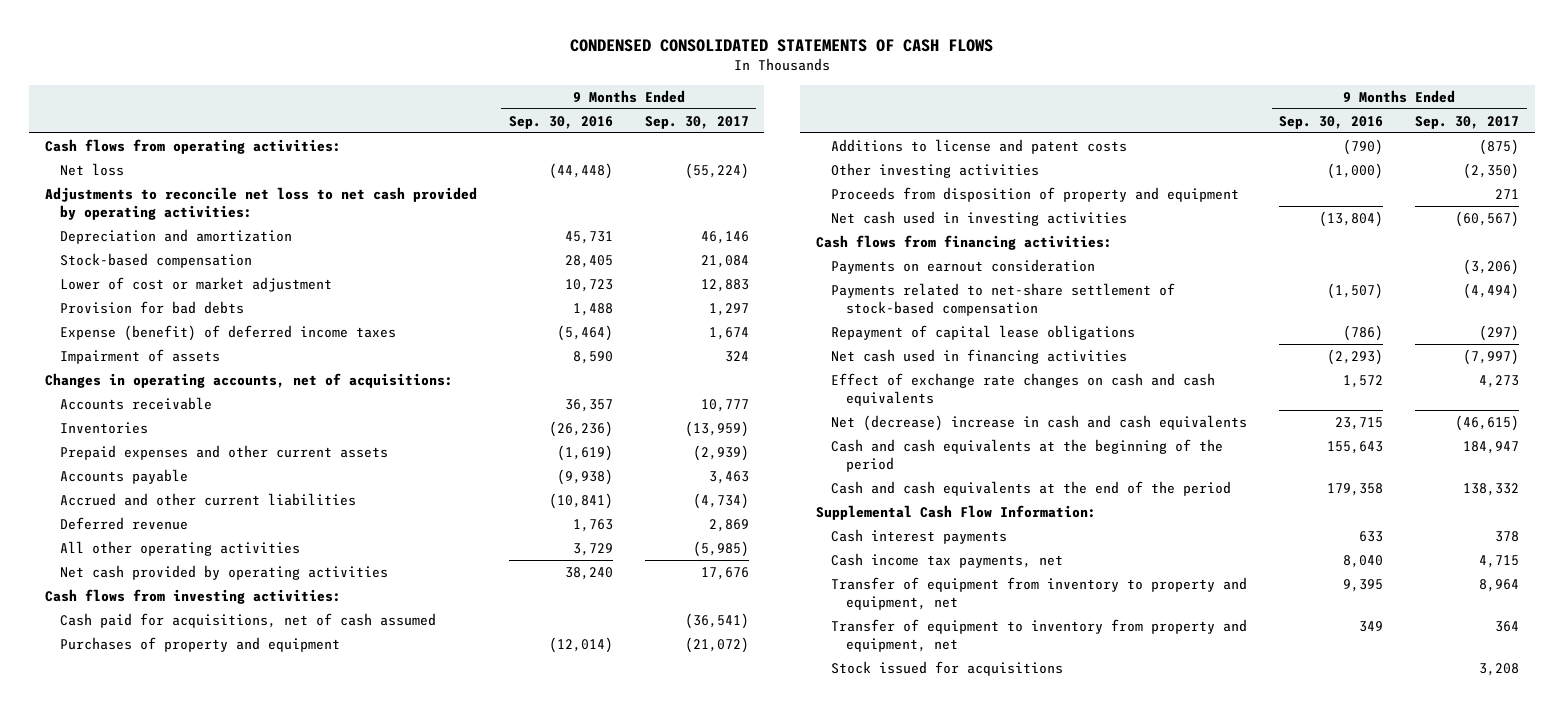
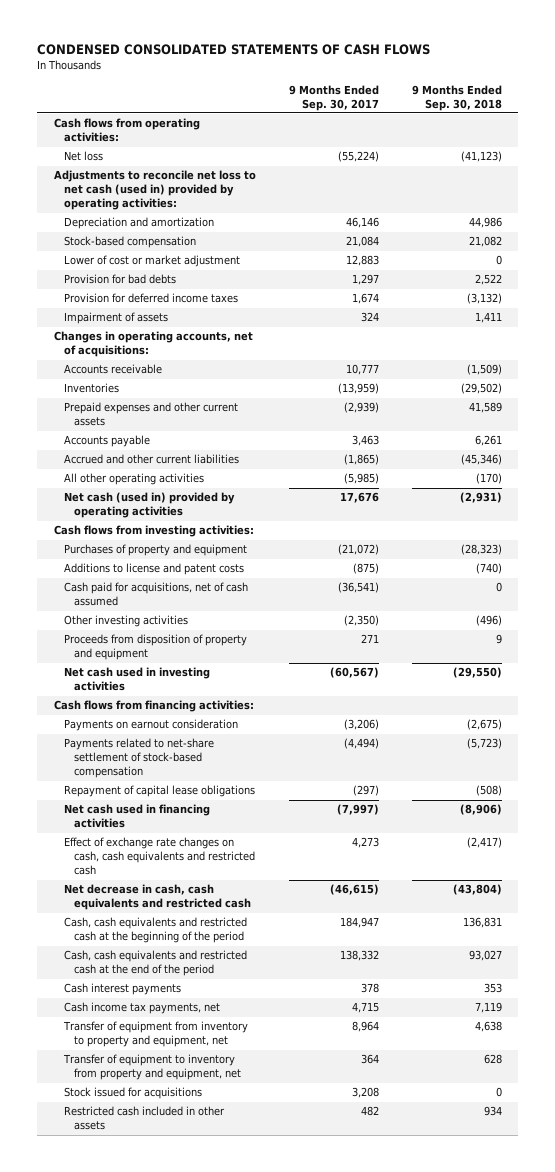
- | 9 Months Ended Sep. 30, 2016 | 9 Months Ended Sep. 30, 2017
+ | 9 Months Ended Sep. 30, 2017 | 9 Months Ended Sep. 30, 2018
- Adjustments to reconcile net loss to net cash provided by operating activities:
+ Adjustments to reconcile net loss to net cash (used in) provided by operating activities:
- Expense (benefit) of deferred income taxes | (5,464) | 1,674
+ Provision for deferred income taxes | 1,674 | (3,132)
- Accrued and other current liabilities | (10,841) | (4,734)
- Deferred revenue | 1,763 | 2,869
+ Accrued and other current liabilities | (1,865) | (45,346)
- Net cash provided by operating activities | 38,240 | 17,676
+ Net cash (used in) provided by operating activities | 17,676 | (2,931)
moved down: Cash paid for acquisitions, net of cash assumed | (36,541) | 0
- Effect of exchange rate changes on cash and cash equivalents | 1,572 | 4,273
- Net (decrease) increase in cash and cash equivalents | 23,715 | (46,615)
- Cash and cash equivalents at the beginning of the period | 155,643 | 184,947
- Cash and cash equivalents at the end of the period | 179,358 | 138,332
- Supplemental Cash Flow Information:
+ Effect of exchange rate changes on cash, cash equivalents and restricted cash | 4,273 | (2,417)
+ Net decrease in cash, cash equivalents and restricted cash | (46,615) | (43,804)
+ Cash, cash equivalents and restricted cash at the beginning of the period | 184,947 | 136,831
+ Cash, cash equivalents and restricted cash at the end of the period | 138,332 | 93,027
+ Restricted cash included in other assets | 482 | 934

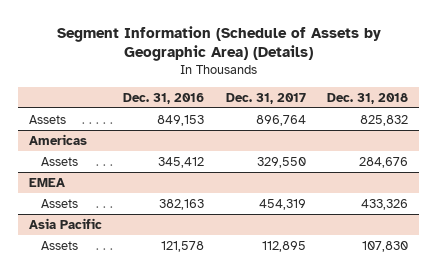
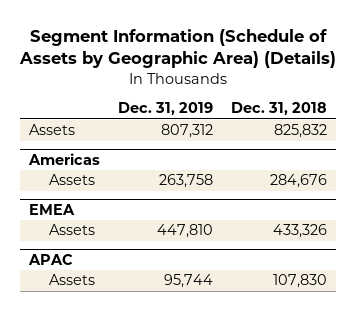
- | Dec. 31, 2016 | Dec. 31, 2017 | Dec. 31, 2018
+ | Dec. 31, 2019 | Dec. 31, 2018
- Asia Pacific
+ APAC

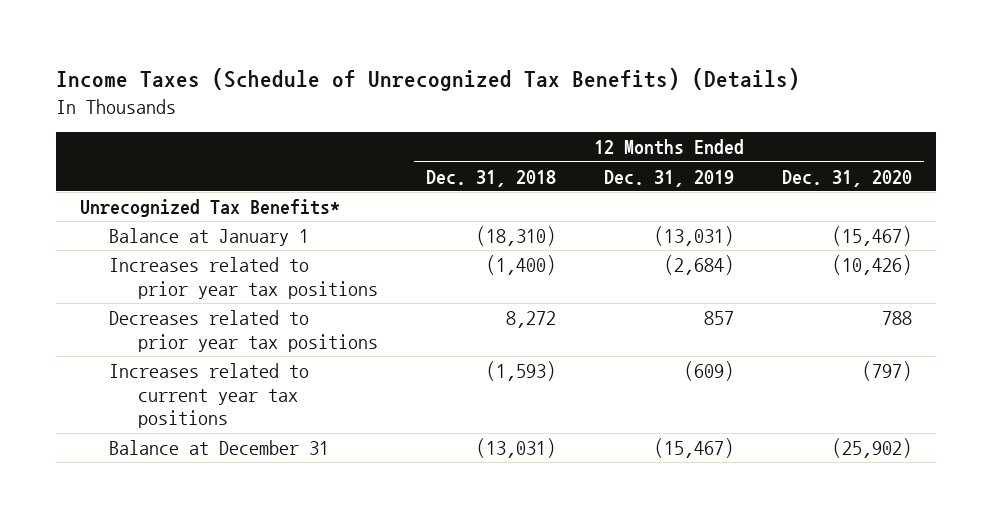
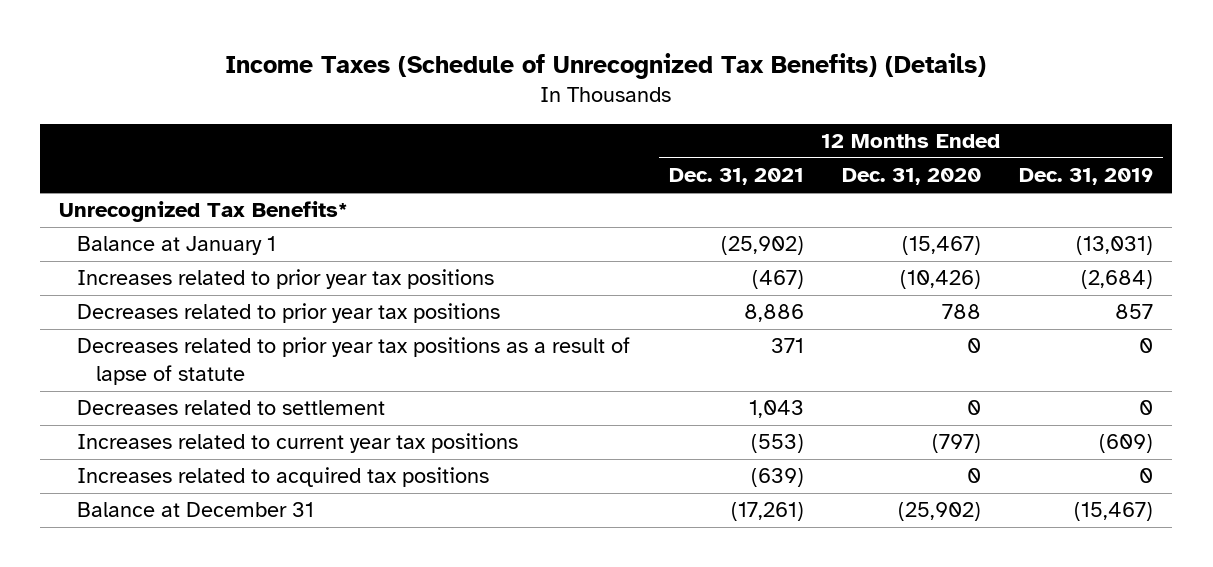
- | 12 Months Ended Dec. 31, 2018 | 12 Months Ended Dec. 31, 2019 | 12 Months Ended Dec. 31, 2020
+ | 12 Months Ended Dec. 31, 2021 | 12 Months Ended Dec. 31, 2020 | 12 Months Ended Dec. 31, 2019
+ Decreases related to prior year tax positions as a result of lapse of statute | 371 | 0 | 0
+ Decreases related to settlement | 1,043 | 0 | 0
+ Increases related to acquired tax positions | (639) | 0 | 0

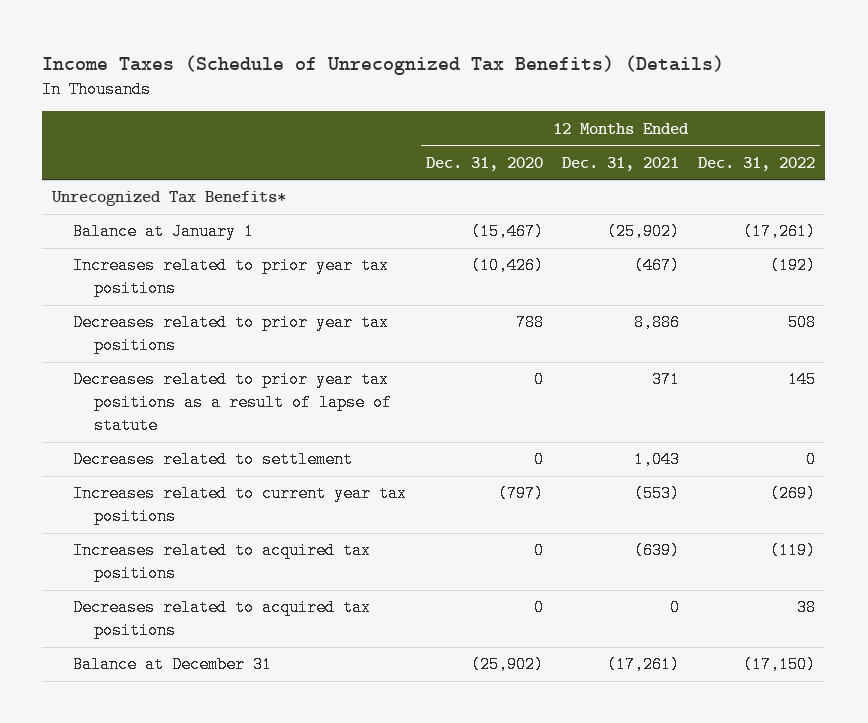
- | 12 Months Ended Dec. 31, 2021 | 12 Months Ended Dec. 31, 2020 | 12 Months Ended Dec. 31, 2019
+ | 12 Months Ended Dec. 31, 2020 | 12 Months Ended Dec. 31, 2021 | 12 Months Ended Dec. 31, 2022
+ Decreases related to acquired tax positions | 0 | 0 | 38

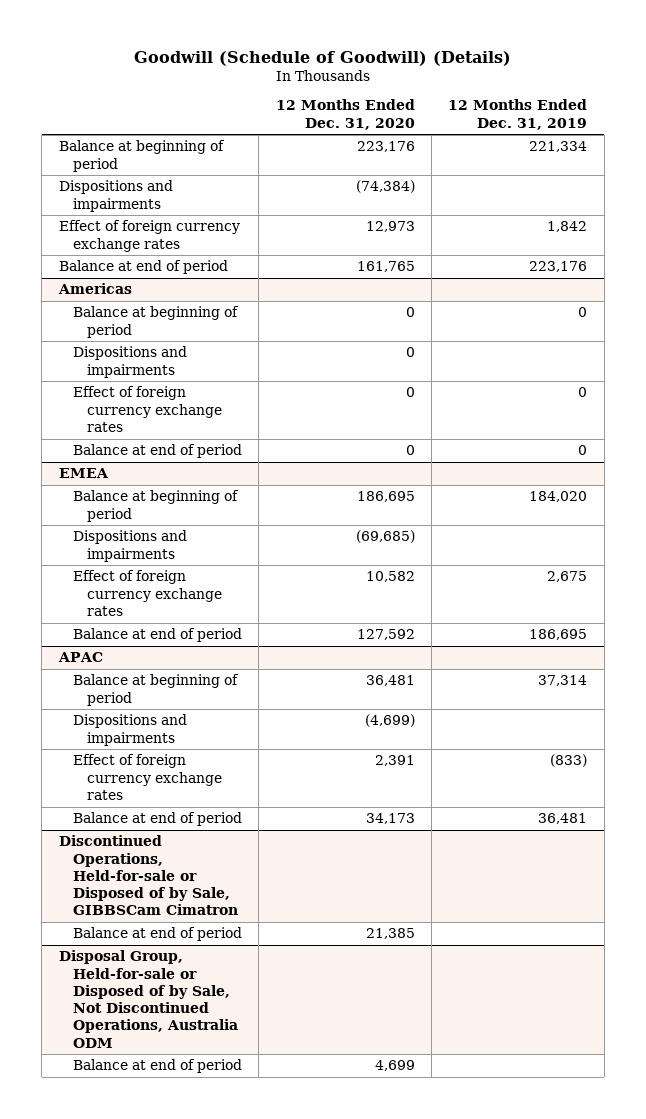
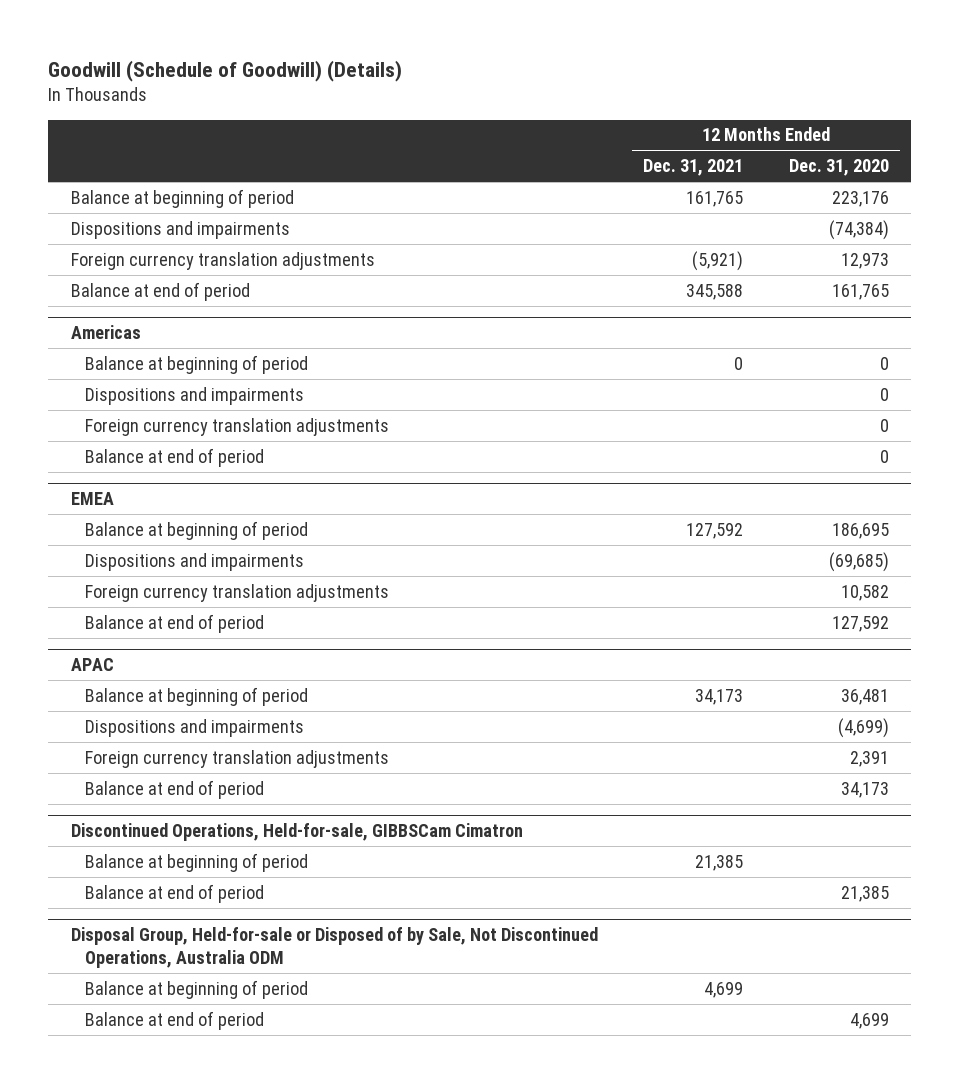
- | 12 Months Ended Dec. 31, 2020 | 12 Months Ended Dec. 31, 2019
+ | 12 Months Ended Dec. 31, 2021 | 12 Months Ended Dec. 31, 2020
- Effect of foreign currency exchange rates | 12,973 | 1,842
+ Foreign currency translation adjustments | (5,921) | 12,973
@ Americas
- Effect of foreign currency exchange rates | 0 | 0
+ Foreign currency translation adjustments | | 0
@ EMEA
- Effect of foreign currency exchange rates | 10,582 | 2,675
+ Foreign currency translation adjustments | | 10,582
@ APAC
- Effect of foreign currency exchange rates | 2,391 | (833)
+ Foreign currency translation adjustments | | 2,391
- Discontinued Operations, Held-for-sale or Disposed of by Sale, GIBBSCam Cimatron
+ Discontinued Operations, Held-for-sale, GIBBSCam Cimatron
+ Balance at beginning of period | 21,385 |
@ Disposal Group, Held-for-sale or Disposed of by Sale, Not Discontinued Operations, Australia ODM
+ Balance at beginning of period | 4,699 |

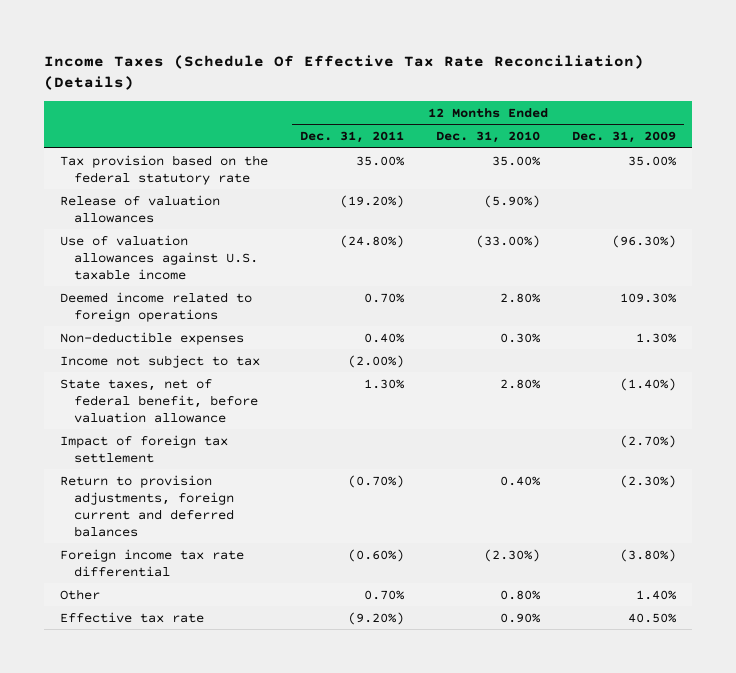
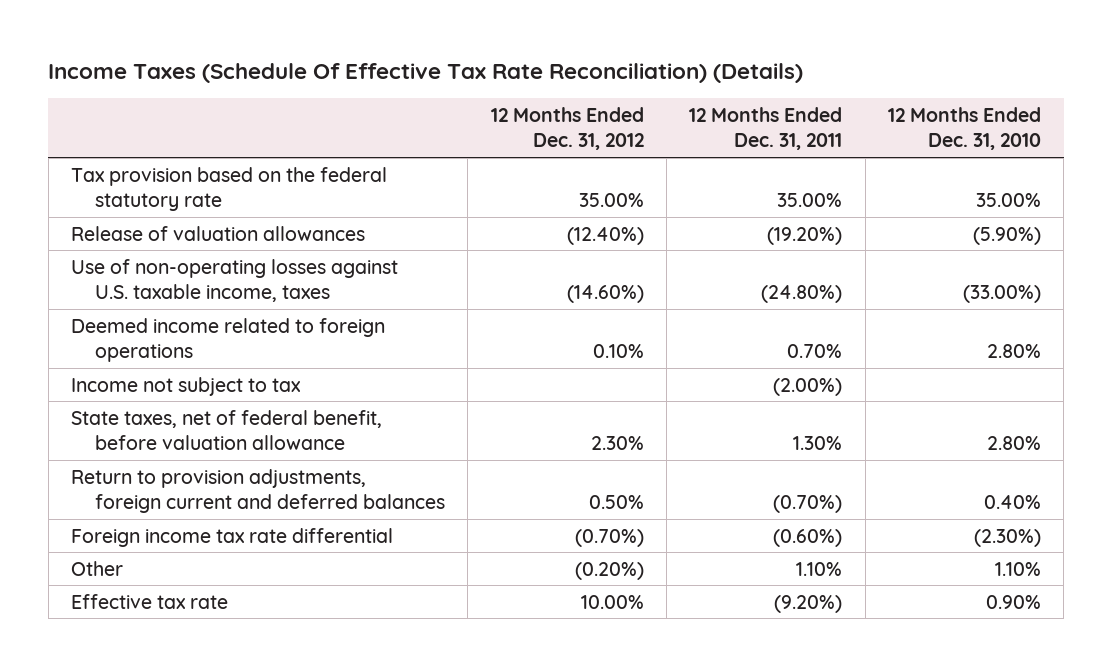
- | 12 Months Ended Dec. 31, 2011 | 12 Months Ended Dec. 31, 2010 | 12 Months Ended Dec. 31, 2009
+ | 12 Months Ended Dec. 31, 2012 | 12 Months Ended Dec. 31, 2011 | 12 Months Ended Dec. 31, 2010
- Use of valuation allowances against U.S. taxable income | (24.80%) | (33.00%) | (96.30%)
+ Use of non-operating losses against U.S. taxable income, taxes | (14.60%) | (24.80%) | (33.00%)
- Non-deductible expenses | 0.40% | 0.30% | 1.30%
- Impact of foreign tax settlement | | | (2.70%)
- Other | 0.70% | 0.80% | 1.40%
+ Other | (0.20%) | 1.10% | 1.10%

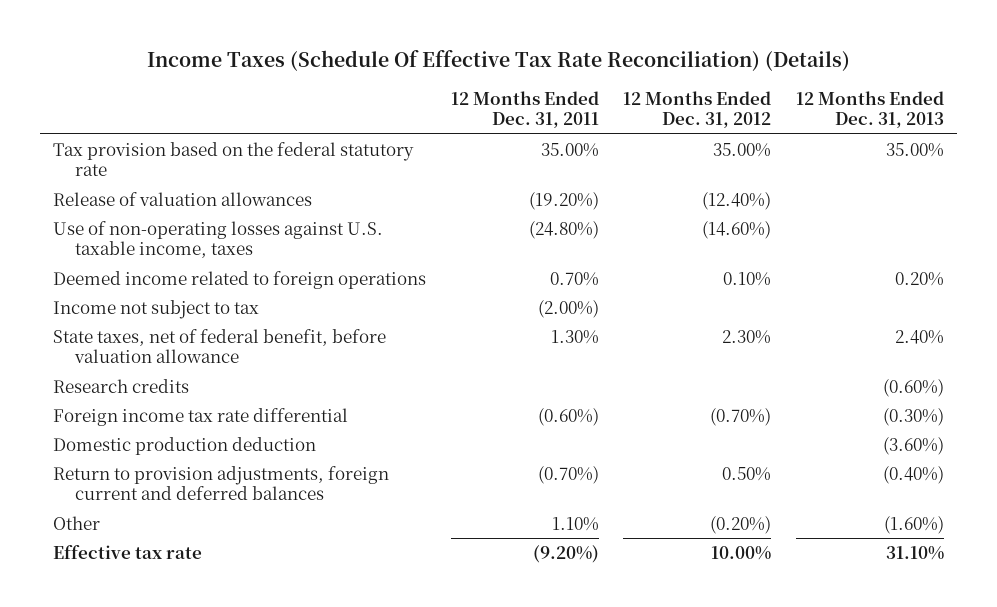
- | 12 Months Ended Dec. 31, 2012 | 12 Months Ended Dec. 31, 2011 | 12 Months Ended Dec. 31, 2010
+ | 12 Months Ended Dec. 31, 2011 | 12 Months Ended Dec. 31, 2012 | 12 Months Ended Dec. 31, 2013
+ Research credits | | | (0.60%)
+ Domestic production deduction | | | (3.60%)
moved down: Return to provision adjustments, foreign current and deferred balances | (0.70%) | 0.50% | (0.40%)

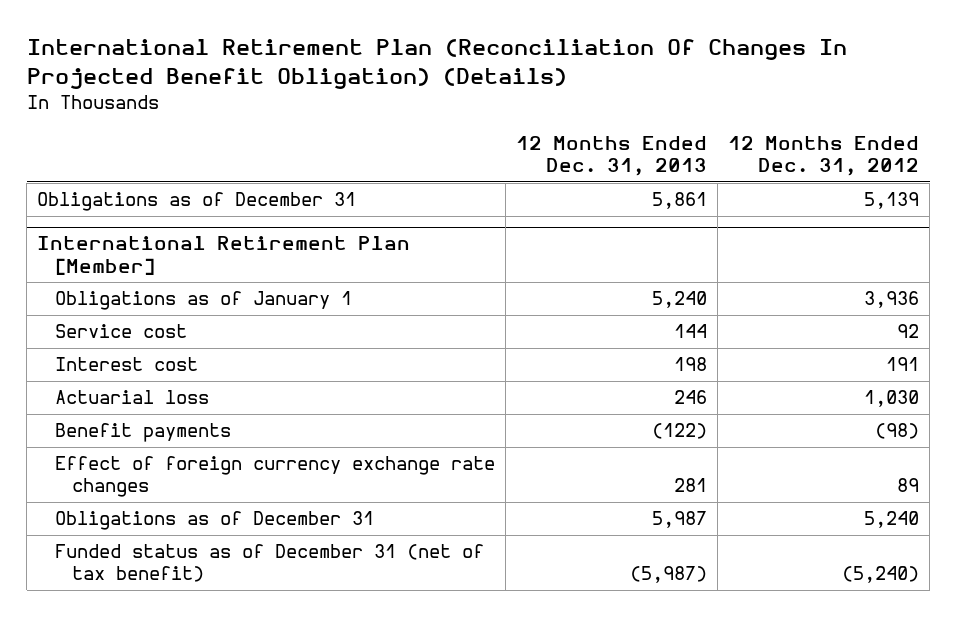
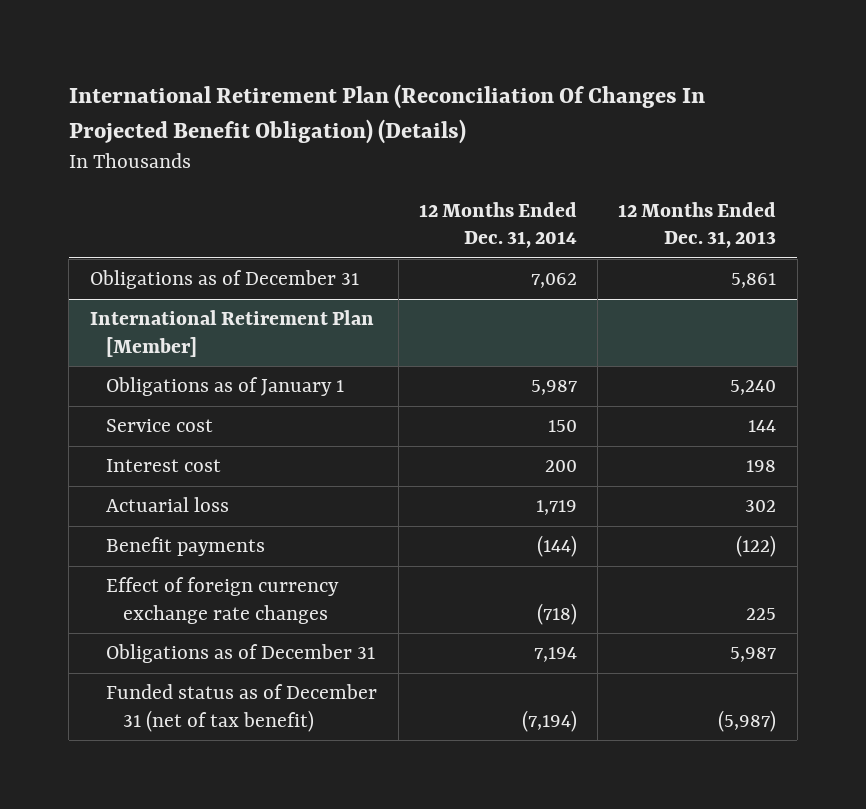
- | 12 Months Ended Dec. 31, 2013 | 12 Months Ended Dec. 31, 2012
+ | 12 Months Ended Dec. 31, 2014 | 12 Months Ended Dec. 31, 2013
@ International Retirement Plan [Member]
- Actuarial loss | 246 | 1,030
+ Actuarial loss | 1,719 | 302
- Effect of foreign currency exchange rate changes | 281 | 89
+ Effect of foreign currency exchange rate changes | (718) | 225

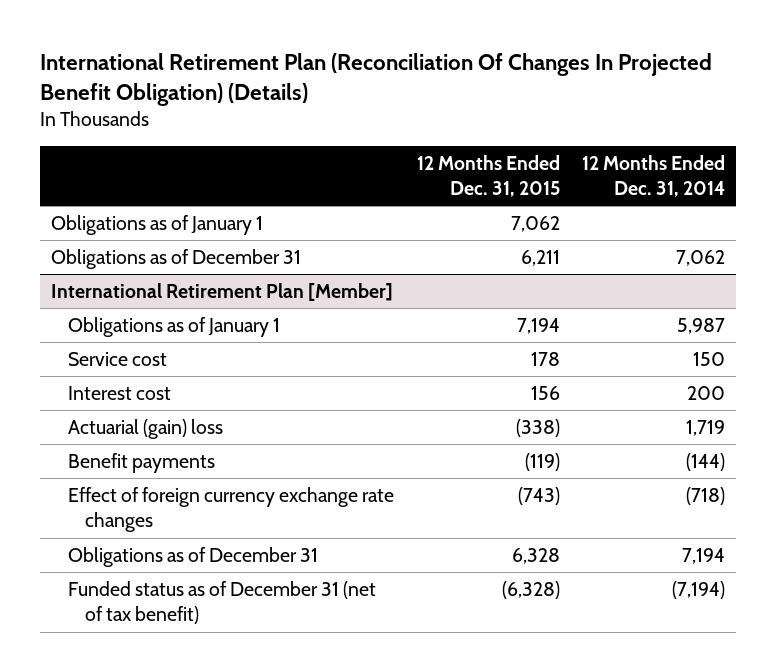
- | 12 Months Ended Dec. 31, 2014 | 12 Months Ended Dec. 31, 2013
+ | 12 Months Ended Dec. 31, 2015 | 12 Months Ended Dec. 31, 2014
+ Obligations as of January 1 | 7,062 |
@ International Retirement Plan [Member]
- Actuarial loss | 1,719 | 302
+ Actuarial (gain) loss | (338) | 1,719

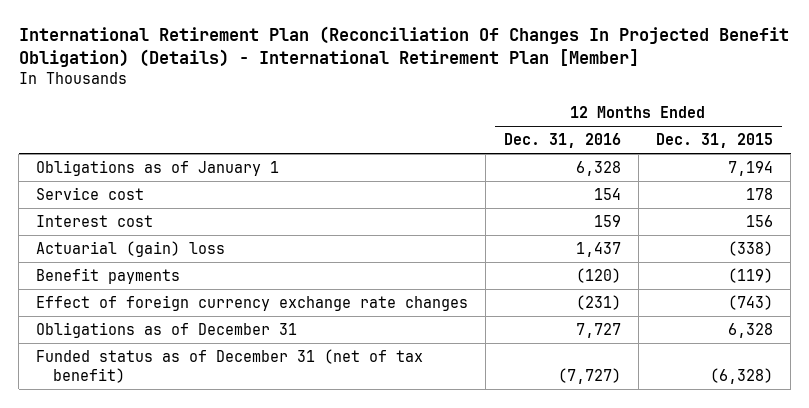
- International Retirement Plan (Reconciliation Of Changes In Projected Benefit Obligation) (Details)
+ International Retirement Plan (Reconciliation Of Changes In Projected Benefit Obligation) (Details) - International Retirement Plan [Member]
- | 12 Months Ended Dec. 31, 2015 | 12 Months Ended Dec. 31, 2014
+ | 12 Months Ended Dec. 31, 2016 | 12 Months Ended Dec. 31, 2015
- Obligations as of January 1 | 7,062 |
- Obligations as of December 31 | 6,211 | 7,062
- International Retirement Plan [Member]

